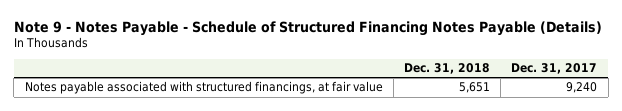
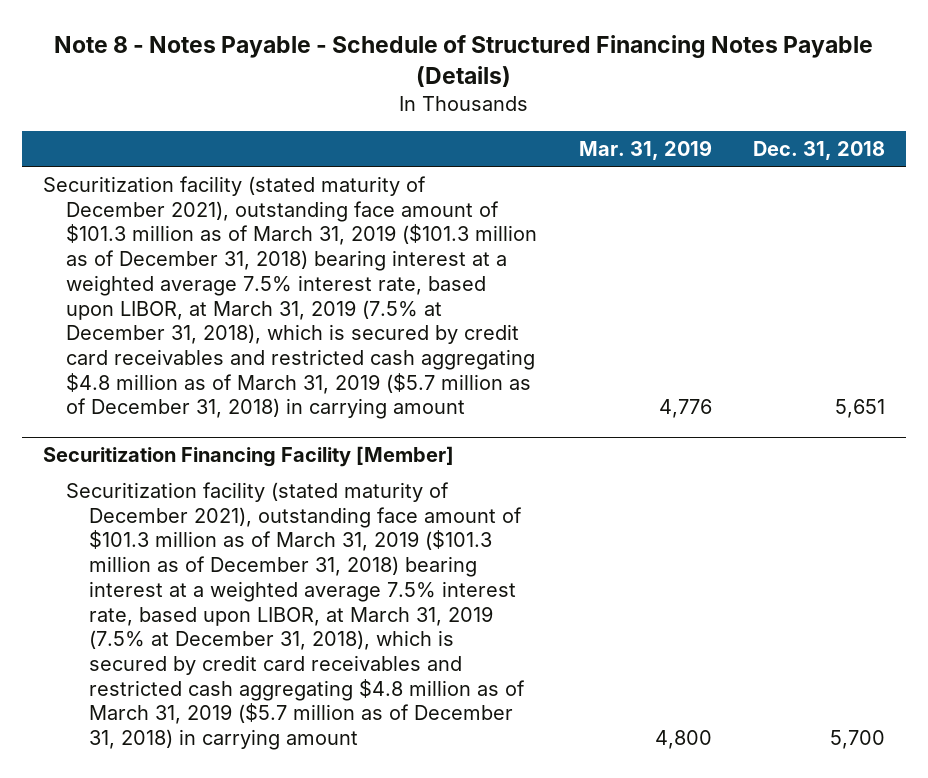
- Note 9 - Notes Payable - Schedule of Structured Financing Notes Payable (Details)
+ Note 8 - Notes Payable - Schedule of Structured Financing Notes Payable (Details)
- | Dec. 31, 2018 | Dec. 31, 2017
+ | Mar. 31, 2019 | Dec. 31, 2018
- Notes payable associated with structured financings, at fair value | 5,651 | 9,240
+ Securitization facility (stated maturity of December 2021), outstanding face amount of $101.3 million as of March 31, 2019 ($101.3 million as of December 31, 2018) bearing interest at a weighted average 7.5% interest rate, based upon LIBOR, at March 31, 2019 (7.5% at December 31, 2018), which is secured by credit card receivables and restricted cash aggregating $4.8 million as of March 31, 2019 ($5.7 million as of December 31, 2018) in carrying amount | 4,776 | 5,651
+ Securitization Financing Facility [Member]
+ Securitization facility (stated maturity of December 2021), outstanding face amount of $101.3 million as of March 31, 2019 ($101.3 million as of December 31, 2018) bearing interest at a weighted average 7.5% interest rate, based upon LIBOR, at March 31, 2019 (7.5% at December 31, 2018), which is secured by credit card receivables and restricted cash aggregating $4.8 million as of March 31, 2019 ($5.7 million as of December 31, 2018) in carrying amount | 4,800 | 5,700

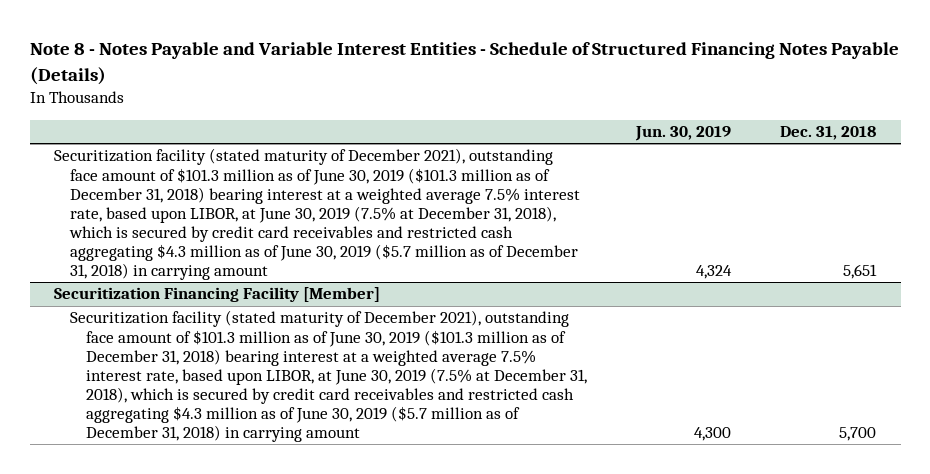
- Note 8 - Notes Payable - Schedule of Structured Financing Notes Payable (Details)
+ Note 8 - Notes Payable and Variable Interest Entities - Schedule of Structured Financing Notes Payable (Details)
- | Mar. 31, 2019 | Dec. 31, 2018
+ | Jun. 30, 2019 | Dec. 31, 2018
- Securitization facility (stated maturity of December 2021), outstanding face amount of $101.3 million as of March 31, 2019 ($101.3 million as of December 31, 2018) bearing interest at a weighted average 7.5% interest rate, based upon LIBOR, at March 31, 2019 (7.5% at December 31, 2018), which is secured by credit card receivables and restricted cash aggregating $4.8 million as of March 31, 2019 ($5.7 million as of December 31, 2018) in carrying amount | 4,776 | 5,651
+ Securitization facility (stated maturity of December 2021), outstanding face amount of $101.3 million as of June 30, 2019 ($101.3 million as of December 31, 2018) bearing interest at a weighted average 7.5% interest rate, based upon LIBOR, at June 30, 2019 (7.5% at December 31, 2018), which is secured by credit card receivables and restricted cash aggregating $4.3 million as of June 30, 2019 ($5.7 million as of December 31, 2018) in carrying amount | 4,324 | 5,651
@ Securitization Financing Facility [Member]
- Securitization facility (stated maturity of December 2021), outstanding face amount of $101.3 million as of March 31, 2019 ($101.3 million as of December 31, 2018) bearing interest at a weighted average 7.5% interest rate, based upon LIBOR, at March 31, 2019 (7.5% at December 31, 2018), which is secured by credit card receivables and restricted cash aggregating $4.8 million as of March 31, 2019 ($5.7 million as of December 31, 2018) in carrying amount | 4,800 | 5,700
+ Securitization facility (stated maturity of December 2021), outstanding face amount of $101.3 million as of June 30, 2019 ($101.3 million as of December 31, 2018) bearing interest at a weighted average 7.5% interest rate, based upon LIBOR, at June 30, 2019 (7.5% at December 31, 2018), which is secured by credit card receivables and restricted cash aggregating $4.3 million as of June 30, 2019 ($5.7 million as of December 31, 2018) in carrying amount | 4,300 | 5,700

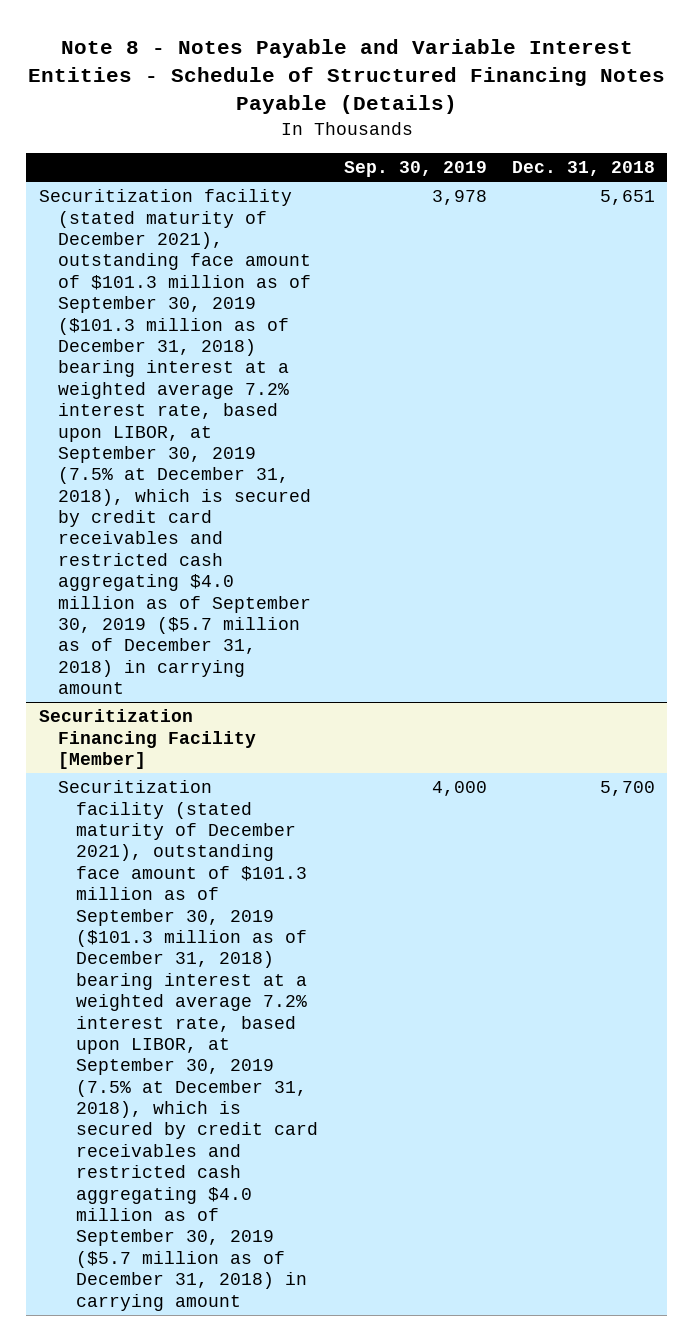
- | Jun. 30, 2019 | Dec. 31, 2018
+ | Sep. 30, 2019 | Dec. 31, 2018
- Securitization facility (stated maturity of December 2021), outstanding face amount of $101.3 million as of June 30, 2019 ($101.3 million as of December 31, 2018) bearing interest at a weighted average 7.5% interest rate, based upon LIBOR, at June 30, 2019 (7.5% at December 31, 2018), which is secured by credit card receivables and restricted cash aggregating $4.3 million as of June 30, 2019 ($5.7 million as of December 31, 2018) in carrying amount | 4,324 | 5,651
+ Securitization facility (stated maturity of December 2021), outstanding face amount of $101.3 million as of September 30, 2019 ($101.3 million as of December 31, 2018) bearing interest at a weighted average 7.2% interest rate, based upon LIBOR, at September 30, 2019 (7.5% at December 31, 2018), which is secured by credit card receivables and restricted cash aggregating $4.0 million as of September 30, 2019 ($5.7 million as of December 31, 2018) in carrying amount | 3,978 | 5,651
@ Securitization Financing Facility [Member]
- Securitization facility (stated maturity of December 2021), outstanding face amount of $101.3 million as of June 30, 2019 ($101.3 million as of December 31, 2018) bearing interest at a weighted average 7.5% interest rate, based upon LIBOR, at June 30, 2019 (7.5% at December 31, 2018), which is secured by credit card receivables and restricted cash aggregating $4.3 million as of June 30, 2019 ($5.7 million as of December 31, 2018) in carrying amount | 4,300 | 5,700
+ Securitization facility (stated maturity of December 2021), outstanding face amount of $101.3 million as of September 30, 2019 ($101.3 million as of December 31, 2018) bearing interest at a weighted average 7.2% interest rate, based upon LIBOR, at September 30, 2019 (7.5% at December 31, 2018), which is secured by credit card receivables and restricted cash aggregating $4.0 million as of September 30, 2019 ($5.7 million as of December 31, 2018) in carrying amount | 4,000 | 5,700

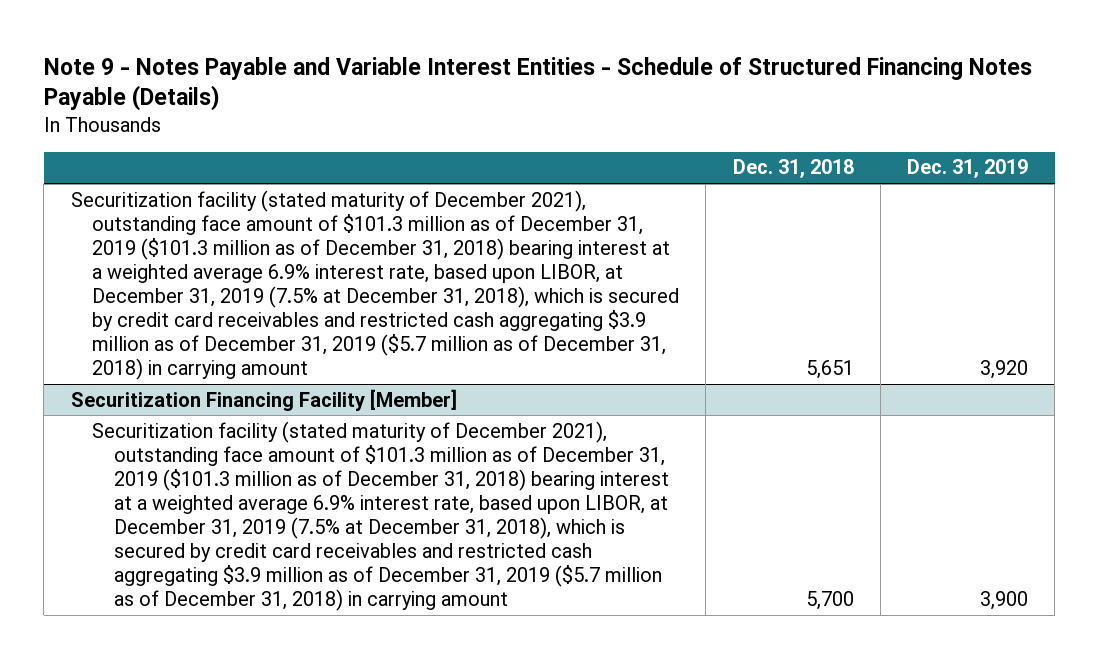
- Note 8 - Notes Payable and Variable Interest Entities - Schedule of Structured Financing Notes Payable (Details)
+ Note 9 - Notes Payable and Variable Interest Entities - Schedule of Structured Financing Notes Payable (Details)
- | Sep. 30, 2019 | Dec. 31, 2018
+ | Dec. 31, 2018 | Dec. 31, 2019
- Securitization facility (stated maturity of December 2021), outstanding face amount of $101.3 million as of September 30, 2019 ($101.3 million as of December 31, 2018) bearing interest at a weighted average 7.2% interest rate, based upon LIBOR, at September 30, 2019 (7.5% at December 31, 2018), which is secured by credit card receivables and restricted cash aggregating $4.0 million as of September 30, 2019 ($5.7 million as of December 31, 2018) in carrying amount | 3,978 | 5,651
+ Securitization facility (stated maturity of December 2021), outstanding face amount of $101.3 million as of December 31, 2019 ($101.3 million as of December 31, 2018) bearing interest at a weighted average 6.9% interest rate, based upon LIBOR, at December 31, 2019 (7.5% at December 31, 2018), which is secured by credit card receivables and restricted cash aggregating $3.9 million as of December 31, 2019 ($5.7 million as of December 31, 2018) in carrying amount | 5,651 | 3,920
@ Securitization Financing Facility [Member]
- Securitization facility (stated maturity of December 2021), outstanding face amount of $101.3 million as of September 30, 2019 ($101.3 million as of December 31, 2018) bearing interest at a weighted average 7.2% interest rate, based upon LIBOR, at September 30, 2019 (7.5% at December 31, 2018), which is secured by credit card receivables and restricted cash aggregating $4.0 million as of September 30, 2019 ($5.7 million as of December 31, 2018) in carrying amount | 4,000 | 5,700
+ Securitization facility (stated maturity of December 2021), outstanding face amount of $101.3 million as of December 31, 2019 ($101.3 million as of December 31, 2018) bearing interest at a weighted average 6.9% interest rate, based upon LIBOR, at December 31, 2019 (7.5% at December 31, 2018), which is secured by credit card receivables and restricted cash aggregating $3.9 million as of December 31, 2019 ($5.7 million as of December 31, 2018) in carrying amount | 5,700 | 3,900

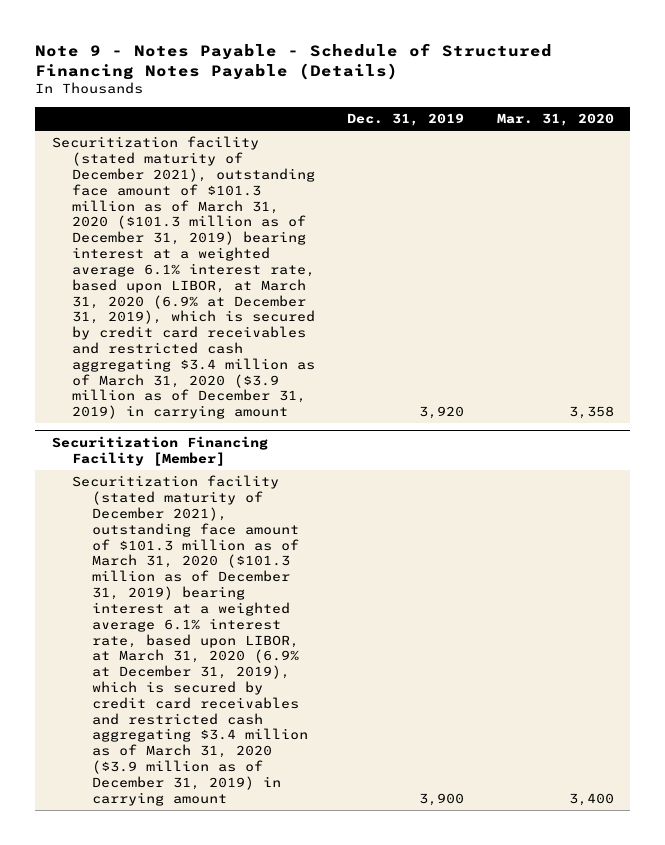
- Note 9 - Notes Payable and Variable Interest Entities - Schedule of Structured Financing Notes Payable (Details)
+ Note 9 - Notes Payable - Schedule of Structured Financing Notes Payable (Details)
- | Dec. 31, 2018 | Dec. 31, 2019
+ | Dec. 31, 2019 | Mar. 31, 2020
- Securitization facility (stated maturity of December 2021), outstanding face amount of $101.3 million as of December 31, 2019 ($101.3 million as of December 31, 2018) bearing interest at a weighted average 6.9% interest rate, based upon LIBOR, at December 31, 2019 (7.5% at December 31, 2018), which is secured by credit card receivables and restricted cash aggregating $3.9 million as of December 31, 2019 ($5.7 million as of December 31, 2018) in carrying amount | 5,651 | 3,920
+ Securitization facility (stated maturity of December 2021), outstanding face amount of $101.3 million as of March 31, 2020 ($101.3 million as of December 31, 2019) bearing interest at a weighted average 6.1% interest rate, based upon LIBOR, at March 31, 2020 (6.9% at December 31, 2019), which is secured by credit card receivables and restricted cash aggregating $3.4 million as of March 31, 2020 ($3.9 million as of December 31, 2019) in carrying amount | 3,920 | 3,358
@ Securitization Financing Facility [Member]
- Securitization facility (stated maturity of December 2021), outstanding face amount of $101.3 million as of December 31, 2019 ($101.3 million as of December 31, 2018) bearing interest at a weighted average 6.9% interest rate, based upon LIBOR, at December 31, 2019 (7.5% at December 31, 2018), which is secured by credit card receivables and restricted cash aggregating $3.9 million as of December 31, 2019 ($5.7 million as of December 31, 2018) in carrying amount | 5,700 | 3,900
+ Securitization facility (stated maturity of December 2021), outstanding face amount of $101.3 million as of March 31, 2020 ($101.3 million as of December 31, 2019) bearing interest at a weighted average 6.1% interest rate, based upon LIBOR, at March 31, 2020 (6.9% at December 31, 2019), which is secured by credit card receivables and restricted cash aggregating $3.4 million as of March 31, 2020 ($3.9 million as of December 31, 2019) in carrying amount | 3,900 | 3,400

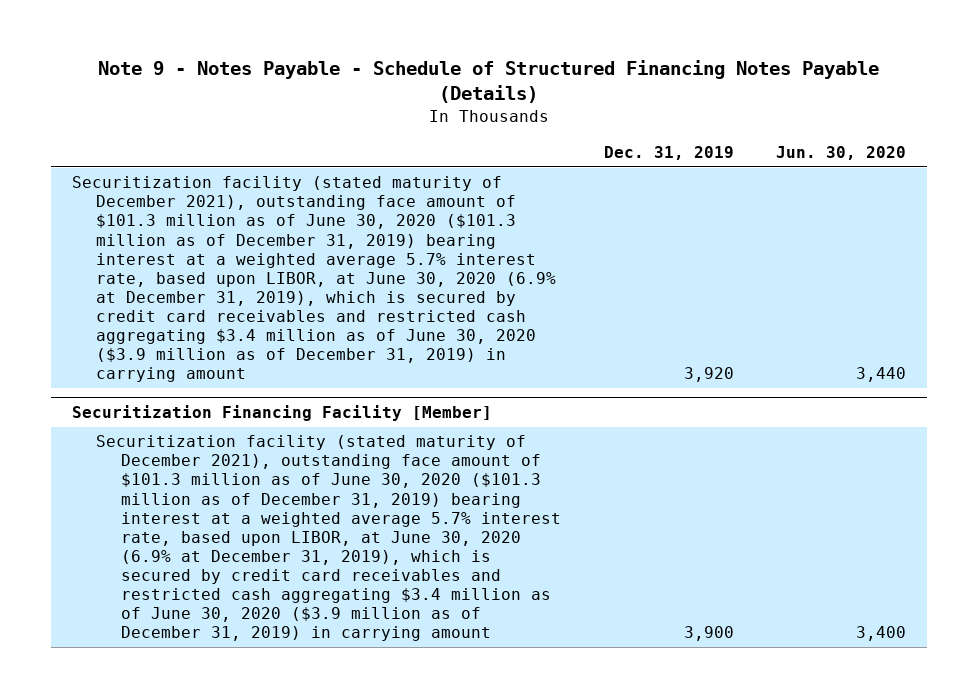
- | Dec. 31, 2019 | Mar. 31, 2020
+ | Dec. 31, 2019 | Jun. 30, 2020
- Securitization facility (stated maturity of December 2021), outstanding face amount of $101.3 million as of March 31, 2020 ($101.3 million as of December 31, 2019) bearing interest at a weighted average 6.1% interest rate, based upon LIBOR, at March 31, 2020 (6.9% at December 31, 2019), which is secured by credit card receivables and restricted cash aggregating $3.4 million as of March 31, 2020 ($3.9 million as of December 31, 2019) in carrying amount | 3,920 | 3,358
+ Securitization facility (stated maturity of December 2021), outstanding face amount of $101.3 million as of June 30, 2020 ($101.3 million as of December 31, 2019) bearing interest at a weighted average 5.7% interest rate, based upon LIBOR, at June 30, 2020 (6.9% at December 31, 2019), which is secured by credit card receivables and restricted cash aggregating $3.4 million as of June 30, 2020 ($3.9 million as of December 31, 2019) in carrying amount | 3,920 | 3,440
@ Securitization Financing Facility [Member]
- Securitization facility (stated maturity of December 2021), outstanding face amount of $101.3 million as of March 31, 2020 ($101.3 million as of December 31, 2019) bearing interest at a weighted average 6.1% interest rate, based upon LIBOR, at March 31, 2020 (6.9% at December 31, 2019), which is secured by credit card receivables and restricted cash aggregating $3.4 million as of March 31, 2020 ($3.9 million as of December 31, 2019) in carrying amount | 3,900 | 3,400
+ Securitization facility (stated maturity of December 2021), outstanding face amount of $101.3 million as of June 30, 2020 ($101.3 million as of December 31, 2019) bearing interest at a weighted average 5.7% interest rate, based upon LIBOR, at June 30, 2020 (6.9% at December 31, 2019), which is secured by credit card receivables and restricted cash aggregating $3.4 million as of June 30, 2020 ($3.9 million as of December 31, 2019) in carrying amount | 3,900 | 3,400

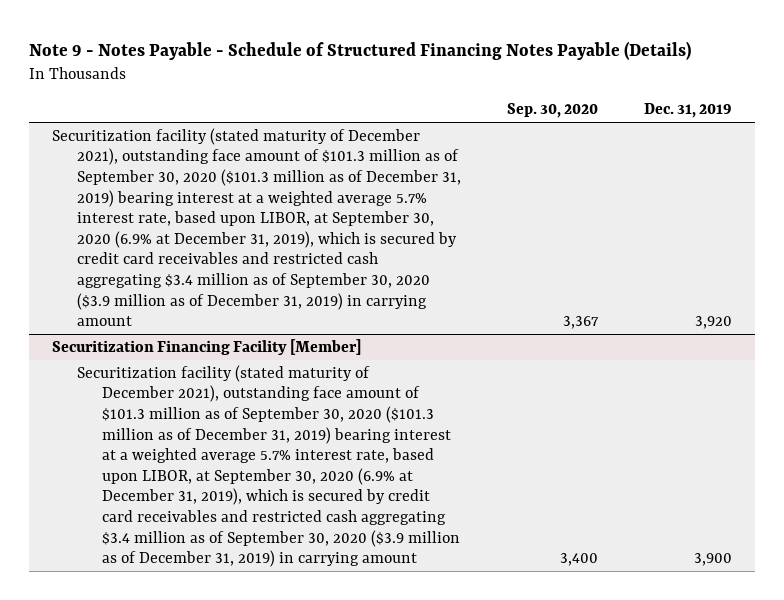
- | Dec. 31, 2019 | Jun. 30, 2020
+ | Sep. 30, 2020 | Dec. 31, 2019
- Securitization facility (stated maturity of December 2021), outstanding face amount of $101.3 million as of June 30, 2020 ($101.3 million as of December 31, 2019) bearing interest at a weighted average 5.7% interest rate, based upon LIBOR, at June 30, 2020 (6.9% at December 31, 2019), which is secured by credit card receivables and restricted cash aggregating $3.4 million as of June 30, 2020 ($3.9 million as of December 31, 2019) in carrying amount | 3,920 | 3,440
+ Securitization facility (stated maturity of December 2021), outstanding face amount of $101.3 million as of September 30, 2020 ($101.3 million as of December 31, 2019) bearing interest at a weighted average 5.7% interest rate, based upon LIBOR, at September 30, 2020 (6.9% at December 31, 2019), which is secured by credit card receivables and restricted cash aggregating $3.4 million as of September 30, 2020 ($3.9 million as of December 31, 2019) in carrying amount | 3,367 | 3,920
@ Securitization Financing Facility [Member]
- Securitization facility (stated maturity of December 2021), outstanding face amount of $101.3 million as of June 30, 2020 ($101.3 million as of December 31, 2019) bearing interest at a weighted average 5.7% interest rate, based upon LIBOR, at June 30, 2020 (6.9% at December 31, 2019), which is secured by credit card receivables and restricted cash aggregating $3.4 million as of June 30, 2020 ($3.9 million as of December 31, 2019) in carrying amount | 3,900 | 3,400
+ Securitization facility (stated maturity of December 2021), outstanding face amount of $101.3 million as of September 30, 2020 ($101.3 million as of December 31, 2019) bearing interest at a weighted average 5.7% interest rate, based upon LIBOR, at September 30, 2020 (6.9% at December 31, 2019), which is secured by credit card receivables and restricted cash aggregating $3.4 million as of September 30, 2020 ($3.9 million as of December 31, 2019) in carrying amount | 3,400 | 3,900

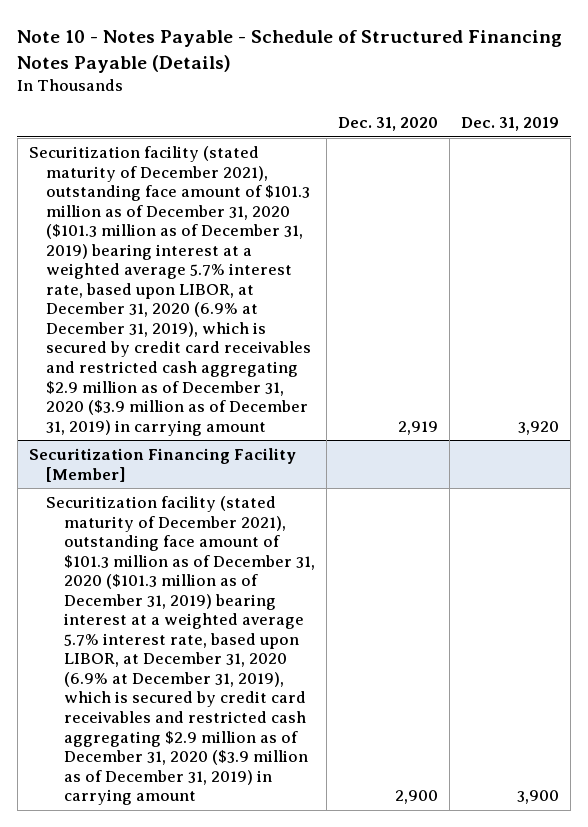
- Note 9 - Notes Payable - Schedule of Structured Financing Notes Payable (Details)
+ Note 10 - Notes Payable - Schedule of Structured Financing Notes Payable (Details)
- | Sep. 30, 2020 | Dec. 31, 2019
+ | Dec. 31, 2020 | Dec. 31, 2019
- Securitization facility (stated maturity of December 2021), outstanding face amount of $101.3 million as of September 30, 2020 ($101.3 million as of December 31, 2019) bearing interest at a weighted average 5.7% interest rate, based upon LIBOR, at September 30, 2020 (6.9% at December 31, 2019), which is secured by credit card receivables and restricted cash aggregating $3.4 million as of September 30, 2020 ($3.9 million as of December 31, 2019) in carrying amount | 3,367 | 3,920
+ Securitization facility (stated maturity of December 2021), outstanding face amount of $101.3 million as of December 31, 2020 ($101.3 million as of December 31, 2019) bearing interest at a weighted average 5.7% interest rate, based upon LIBOR, at December 31, 2020 (6.9% at December 31, 2019), which is secured by credit card receivables and restricted cash aggregating $2.9 million as of December 31, 2020 ($3.9 million as of December 31, 2019) in carrying amount | 2,919 | 3,920
@ Securitization Financing Facility [Member]
- Securitization facility (stated maturity of December 2021), outstanding face amount of $101.3 million as of September 30, 2020 ($101.3 million as of December 31, 2019) bearing interest at a weighted average 5.7% interest rate, based upon LIBOR, at September 30, 2020 (6.9% at December 31, 2019), which is secured by credit card receivables and restricted cash aggregating $3.4 million as of September 30, 2020 ($3.9 million as of December 31, 2019) in carrying amount | 3,400 | 3,900
+ Securitization facility (stated maturity of December 2021), outstanding face amount of $101.3 million as of December 31, 2020 ($101.3 million as of December 31, 2019) bearing interest at a weighted average 5.7% interest rate, based upon LIBOR, at December 31, 2020 (6.9% at December 31, 2019), which is secured by credit card receivables and restricted cash aggregating $2.9 million as of December 31, 2020 ($3.9 million as of December 31, 2019) in carrying amount | 2,900 | 3,900

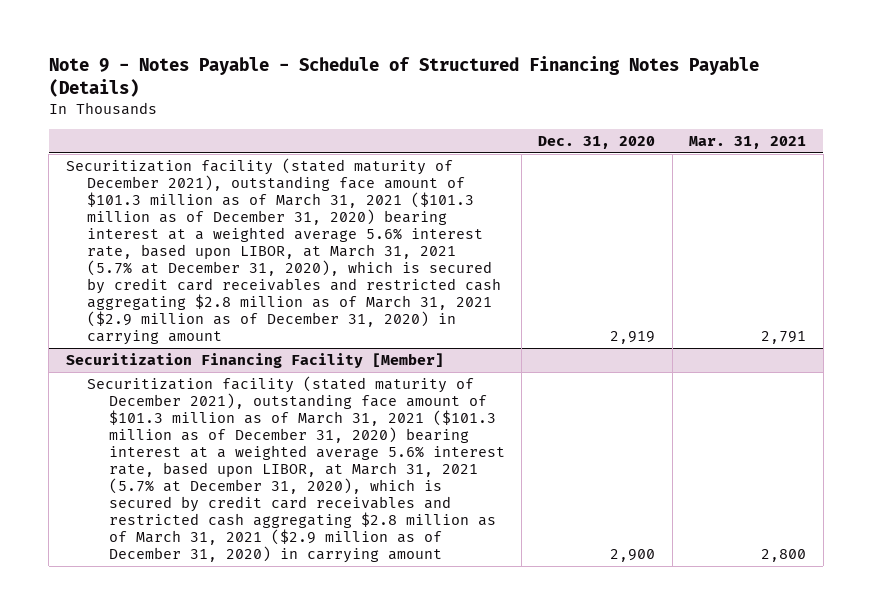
- Note 10 - Notes Payable - Schedule of Structured Financing Notes Payable (Details)
+ Note 9 - Notes Payable - Schedule of Structured Financing Notes Payable (Details)
- | Dec. 31, 2020 | Dec. 31, 2019
+ | Dec. 31, 2020 | Mar. 31, 2021
- Securitization facility (stated maturity of December 2021), outstanding face amount of $101.3 million as of December 31, 2020 ($101.3 million as of December 31, 2019) bearing interest at a weighted average 5.7% interest rate, based upon LIBOR, at December 31, 2020 (6.9% at December 31, 2019), which is secured by credit card receivables and restricted cash aggregating $2.9 million as of December 31, 2020 ($3.9 million as of December 31, 2019) in carrying amount | 2,919 | 3,920
+ Securitization facility (stated maturity of December 2021), outstanding face amount of $101.3 million as of March 31, 2021 ($101.3 million as of December 31, 2020) bearing interest at a weighted average 5.6% interest rate, based upon LIBOR, at March 31, 2021 (5.7% at December 31, 2020), which is secured by credit card receivables and restricted cash aggregating $2.8 million as of March 31, 2021 ($2.9 million as of December 31, 2020) in carrying amount | 2,919 | 2,791
@ Securitization Financing Facility [Member]
- Securitization facility (stated maturity of December 2021), outstanding face amount of $101.3 million as of December 31, 2020 ($101.3 million as of December 31, 2019) bearing interest at a weighted average 5.7% interest rate, based upon LIBOR, at December 31, 2020 (6.9% at December 31, 2019), which is secured by credit card receivables and restricted cash aggregating $2.9 million as of December 31, 2020 ($3.9 million as of December 31, 2019) in carrying amount | 2,900 | 3,900
+ Securitization facility (stated maturity of December 2021), outstanding face amount of $101.3 million as of March 31, 2021 ($101.3 million as of December 31, 2020) bearing interest at a weighted average 5.6% interest rate, based upon LIBOR, at March 31, 2021 (5.7% at December 31, 2020), which is secured by credit card receivables and restricted cash aggregating $2.8 million as of March 31, 2021 ($2.9 million as of December 31, 2020) in carrying amount | 2,900 | 2,800

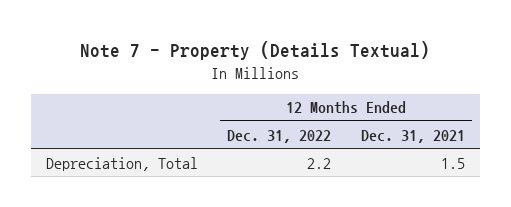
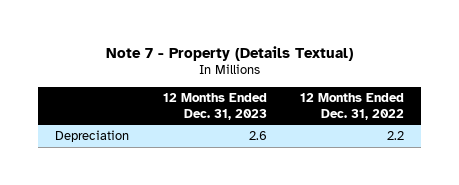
- | 12 Months Ended Dec. 31, 2022 | 12 Months Ended Dec. 31, 2021
+ | 12 Months Ended Dec. 31, 2023 | 12 Months Ended Dec. 31, 2022
- Depreciation, Total | 2.2 | 1.5
+ Depreciation | 2.6 | 2.2

